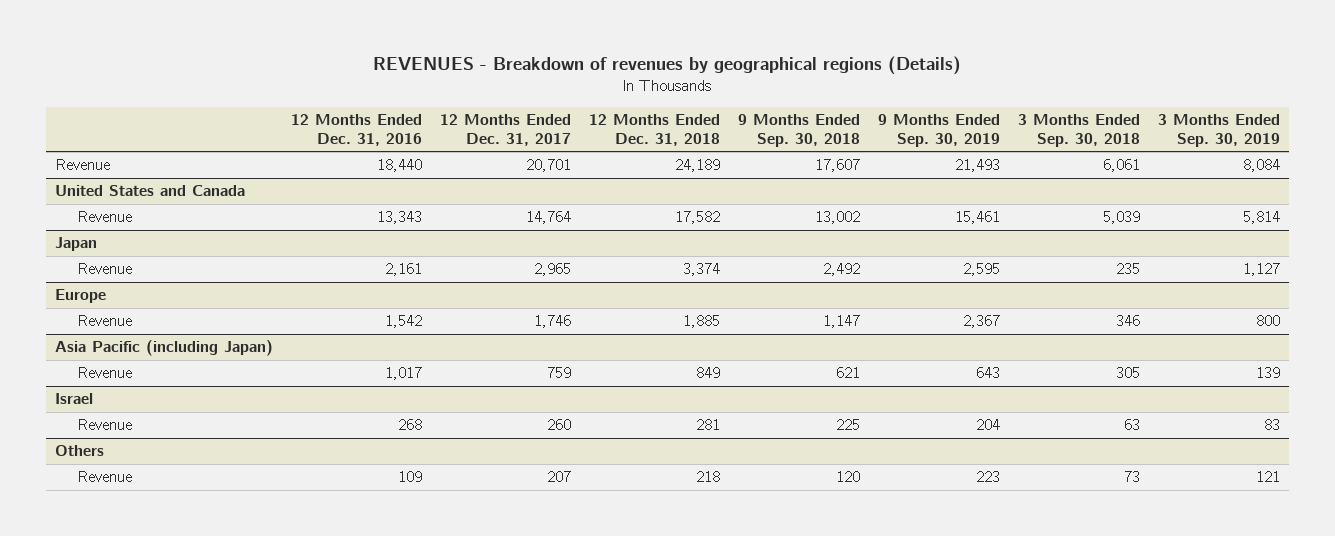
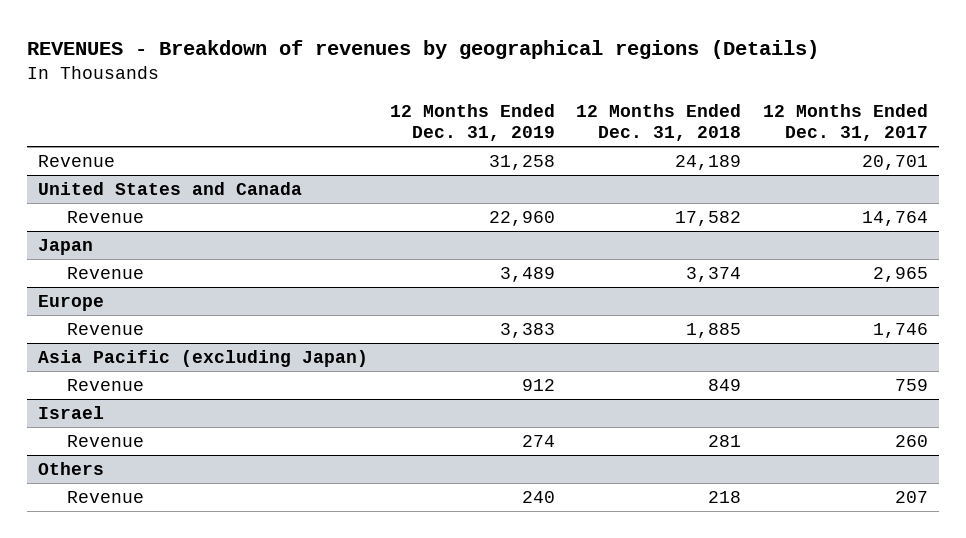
- | 12 Months Ended Dec. 31, 2016 | 12 Months Ended Dec. 31, 2017 | 12 Months Ended Dec. 31, 2018 | 9 Months Ended Sep. 30, 2018 | 9 Months Ended Sep. 30, 2019 | 3 Months Ended Sep. 30, 2018 | 3 Months Ended Sep. 30, 2019
+ | 12 Months Ended Dec. 31, 2019 | 12 Months Ended Dec. 31, 2018 | 12 Months Ended Dec. 31, 2017
- Asia Pacific (including Japan)
+ Asia Pacific (excluding Japan)

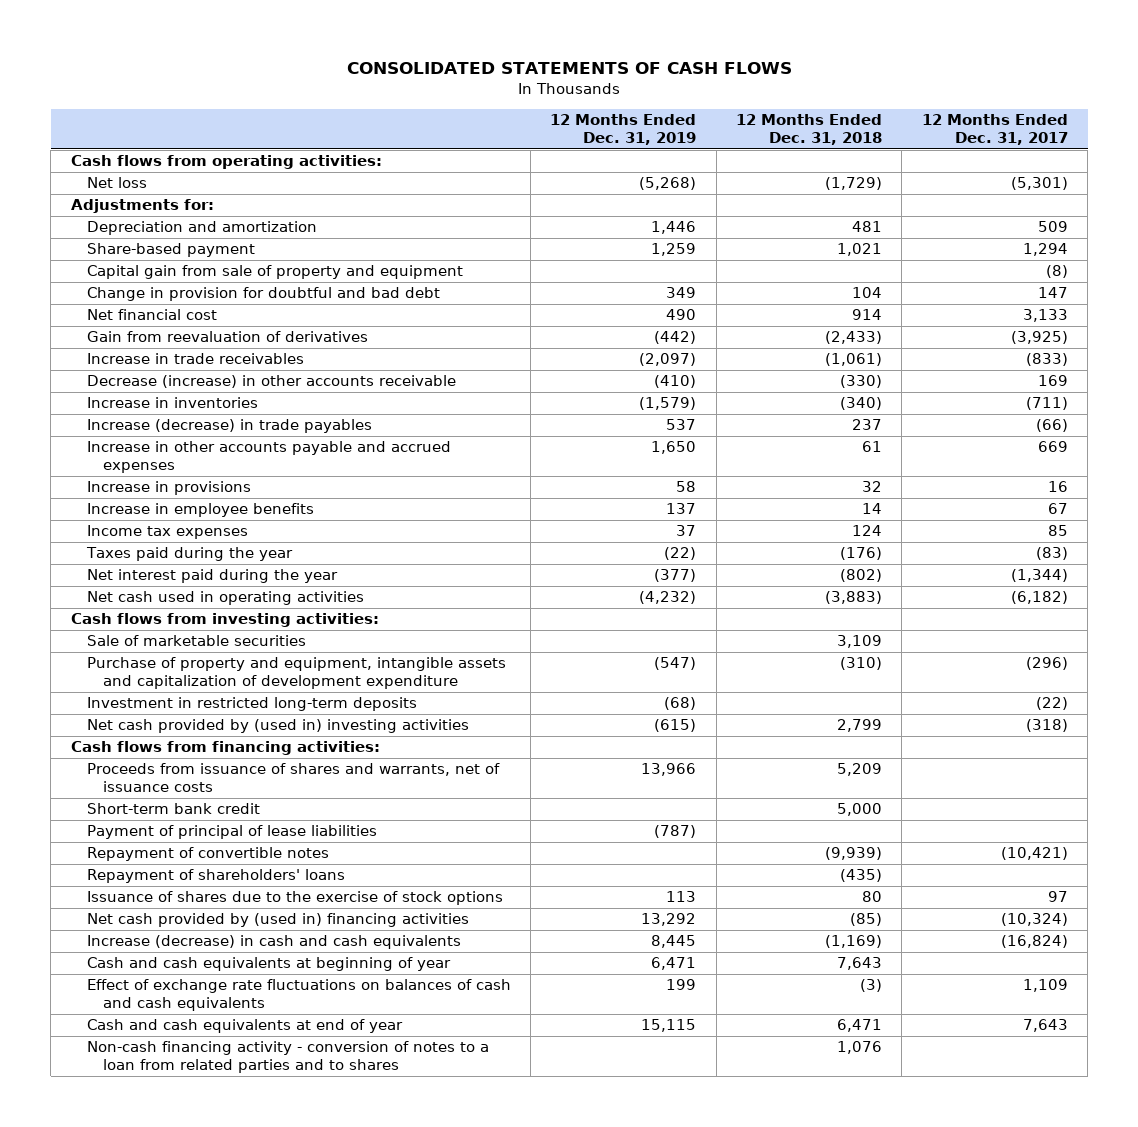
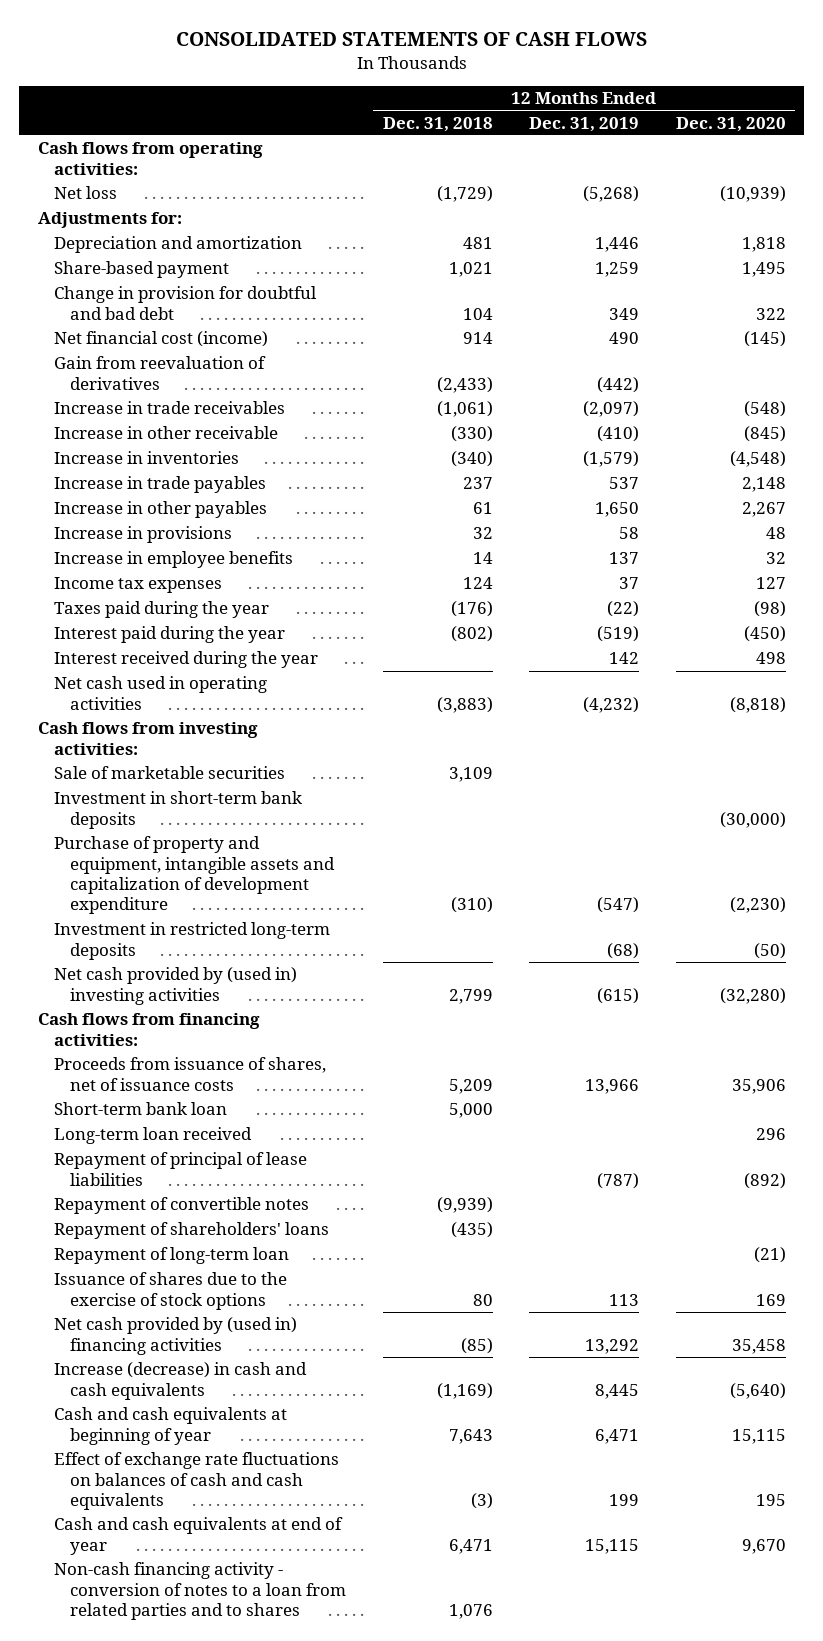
- | 12 Months Ended Dec. 31, 2019 | 12 Months Ended Dec. 31, 2018 | 12 Months Ended Dec. 31, 2017
+ | 12 Months Ended Dec. 31, 2018 | 12 Months Ended Dec. 31, 2019 | 12 Months Ended Dec. 31, 2020
- Capital gain from sale of property and equipment | | | (8)
- Net financial cost | 490 | 914 | 3,133
+ Net financial cost (income) | 914 | 490 | (145)
- Decrease (increase) in other accounts receivable | (410) | (330) | 169
+ Increase in other receivable | (330) | (410) | (845)
- Increase (decrease) in trade payables | 537 | 237 | (66)
- Increase in other accounts payable and accrued expenses | 1,650 | 61 | 669
+ Increase in trade payables | 237 | 537 | 2,148
+ Increase in other payables | 61 | 1,650 | 2,267
- Net interest paid during the year | (377) | (802) | (1,344)
+ Interest paid during the year | (802) | (519) | (450)
+ Interest received during the year | | 142 | 498
+ Investment in short-term bank deposits | | | (30,000)
- Proceeds from issuance of shares and warrants, net of issuance costs | 13,966 | 5,209 |
- Short-term bank credit | | 5,000 |
- Payment of principal of lease liabilities | (787) | |
+ Proceeds from issuance of shares, net of issuance costs | 5,209 | 13,966 | 35,906
+ Short-term bank loan | 5,000 | |
+ Long-term loan received | | | 296
+ Repayment of principal of lease liabilities | | (787) | (892)
+ Repayment of long-term loan | | | (21)

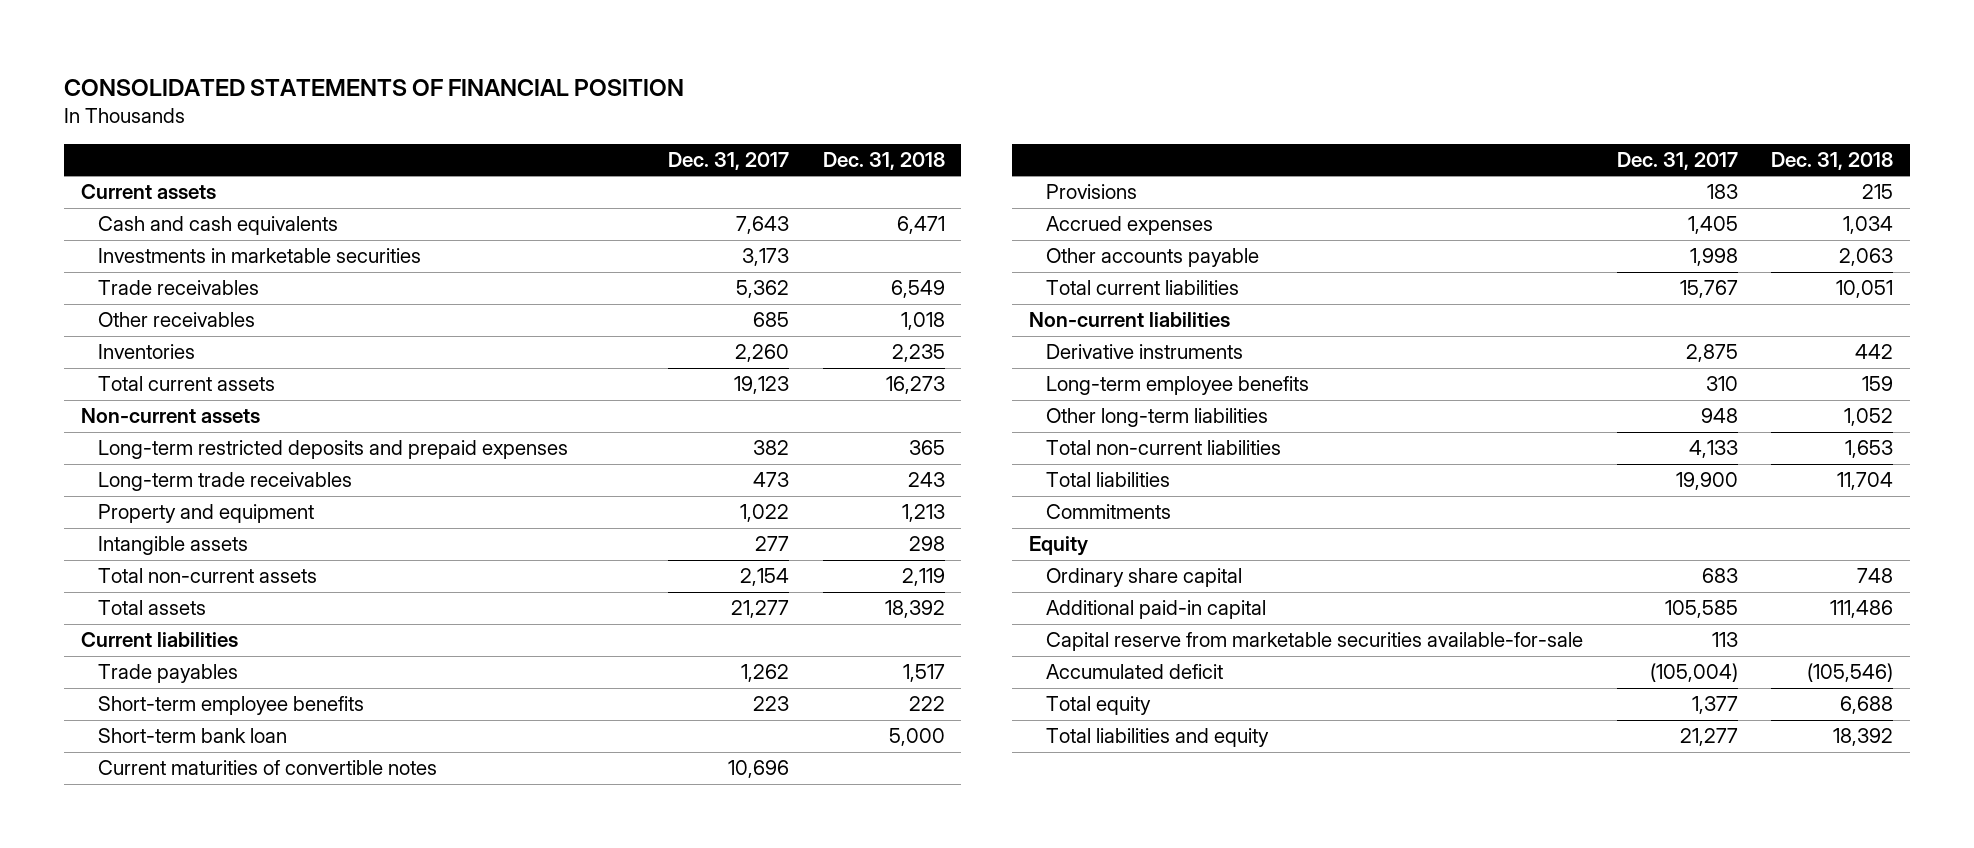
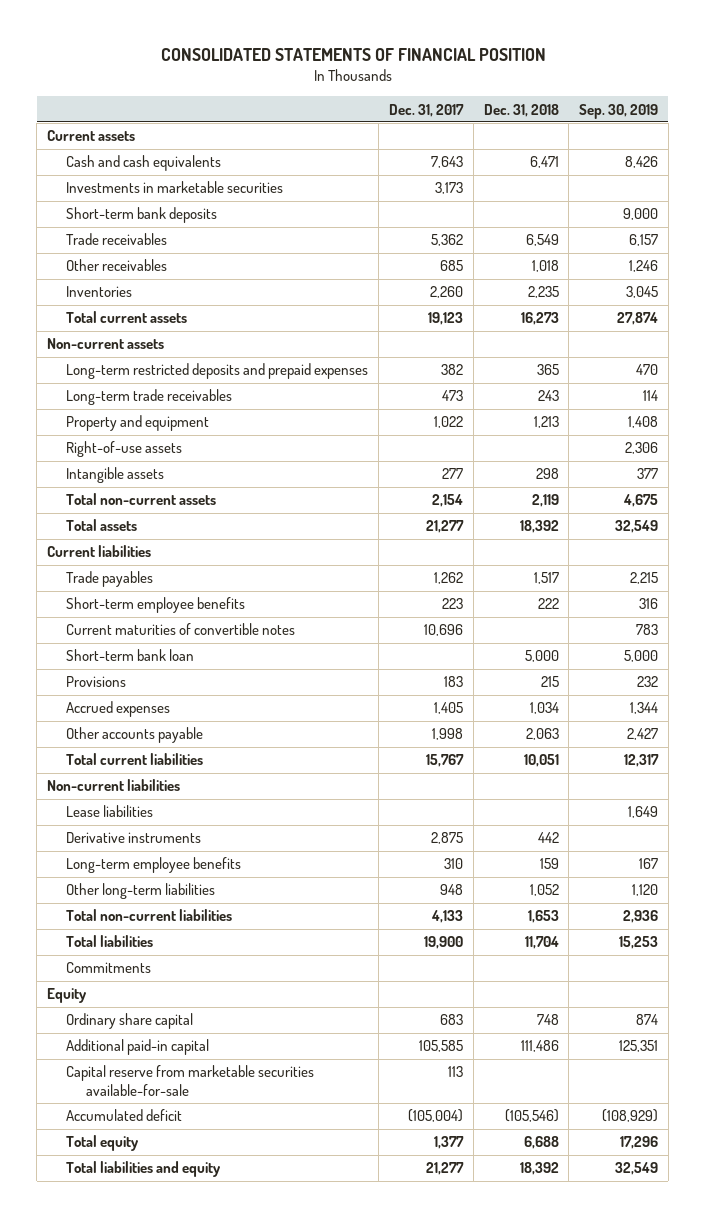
- | Dec. 31, 2017 | Dec. 31, 2018
+ | Dec. 31, 2017 | Dec. 31, 2018 | Sep. 30, 2019
+ Short-term bank deposits | | | 9,000
+ Right-of-use assets | | | 2,306
moved down: Short-term bank loan | | 5,000 | 5,000
+ Lease liabilities | | | 1,649

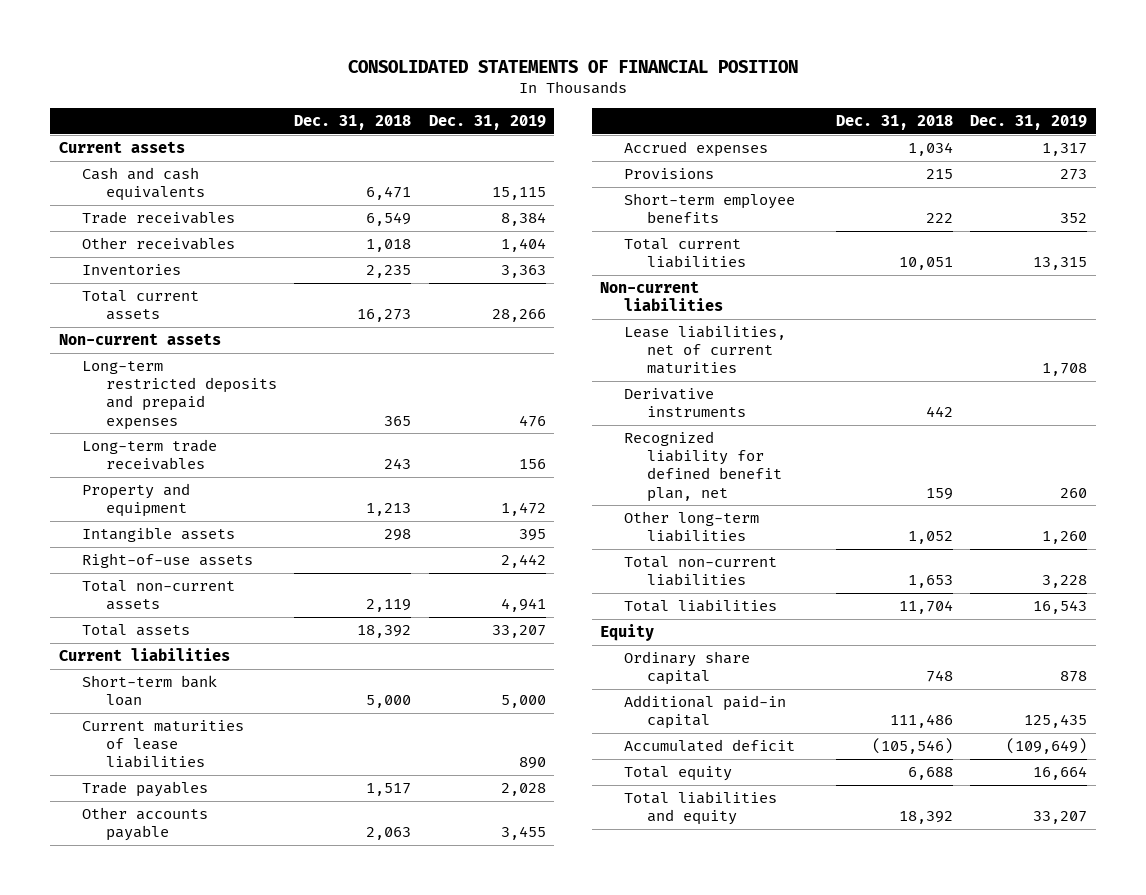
- | Dec. 31, 2017 | Dec. 31, 2018 | Sep. 30, 2019
+ | Dec. 31, 2018 | Dec. 31, 2019
- Investments in marketable securities | 3,173 | |
- Short-term bank deposits | | | 9,000
moved down: Right-of-use assets | | 2,442
- Current maturities of convertible notes | 10,696 | | 783
+ Current maturities of lease liabilities | | 890
moved down: Trade payables | 1,517 | 2,028
moved down: Accrued expenses | 1,034 | 1,317
moved down: Provisions | 215 | 273
moved down: Short-term employee benefits | 222 | 352
- Lease liabilities | | | 1,649
+ Lease liabilities, net of current maturities | | 1,708
- Long-term employee benefits | 310 | 159 | 167
+ Recognized liability for defined benefit plan, net | 159 | 260
- Commitments
- Capital reserve from marketable securities available-for-sale | 113 | |

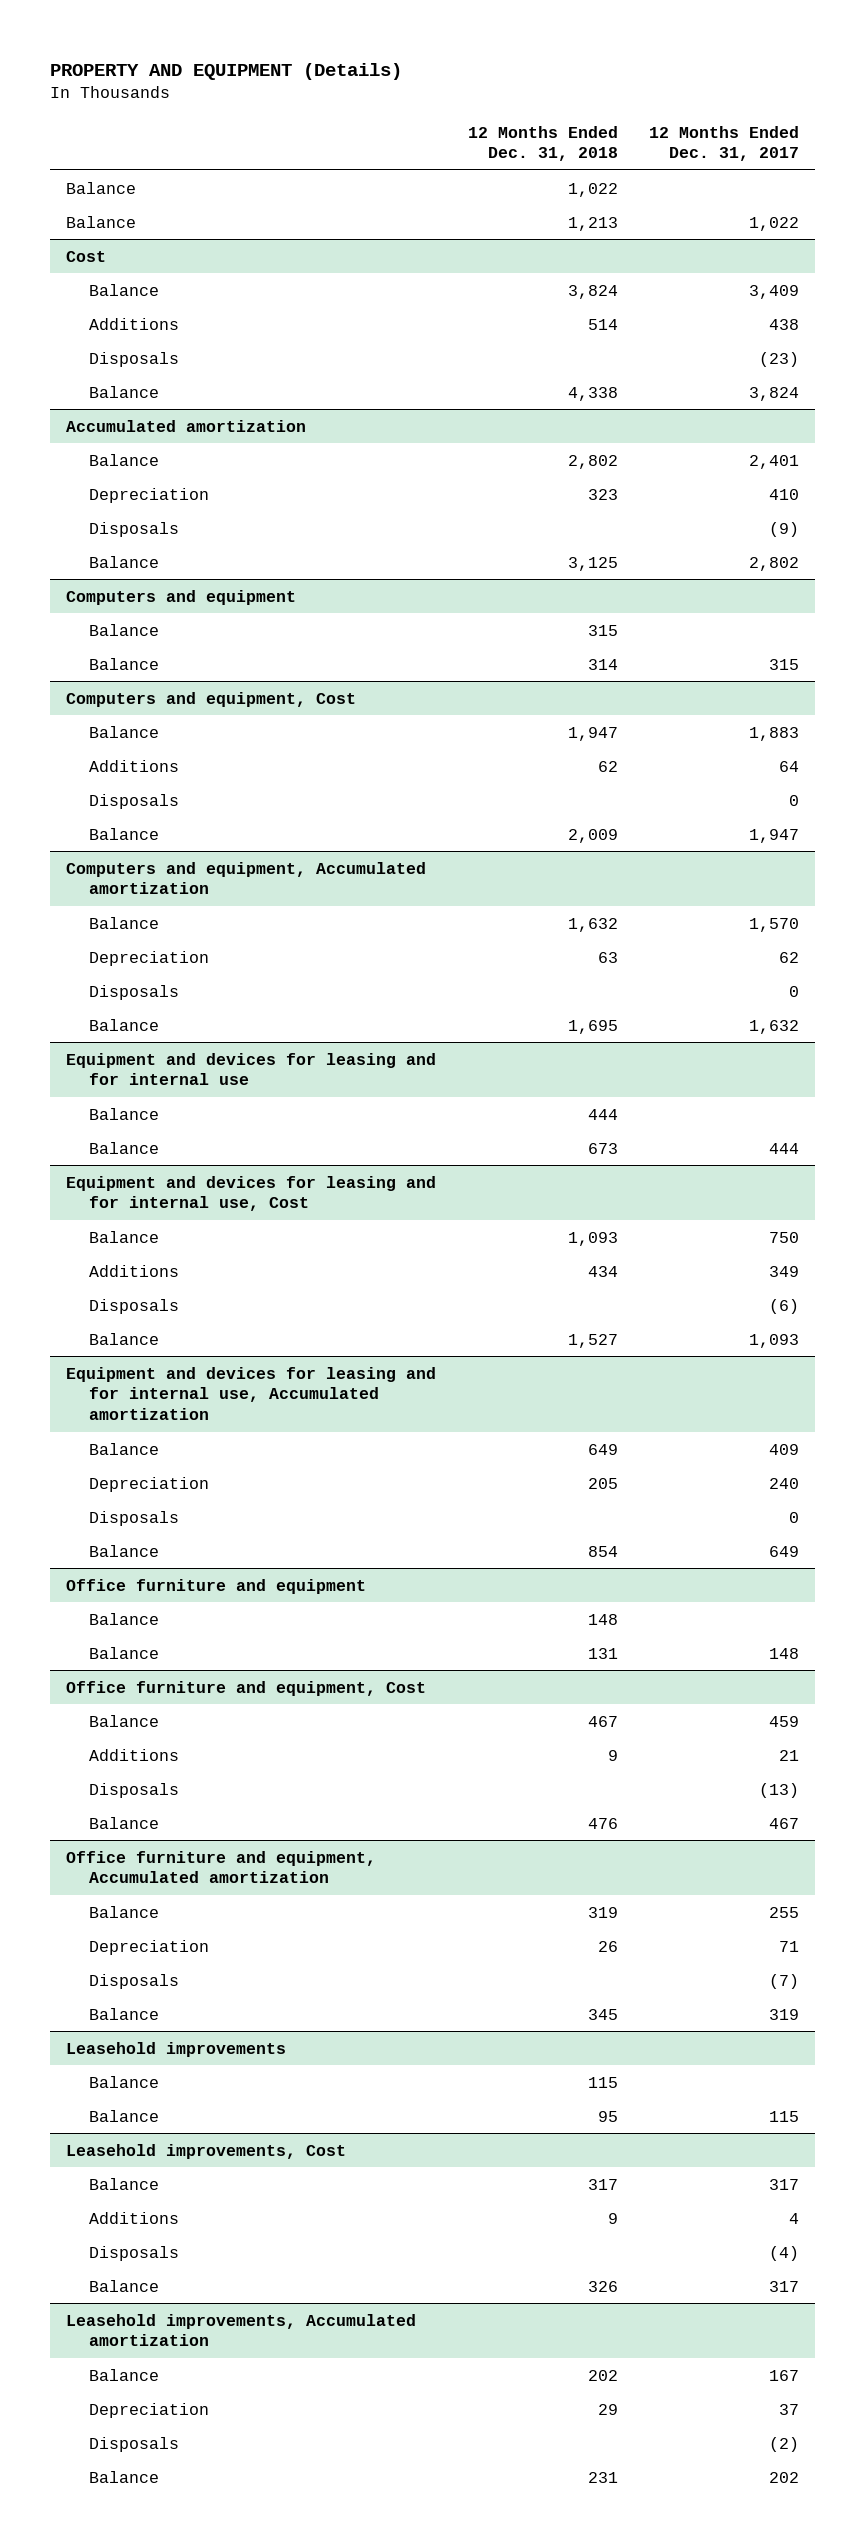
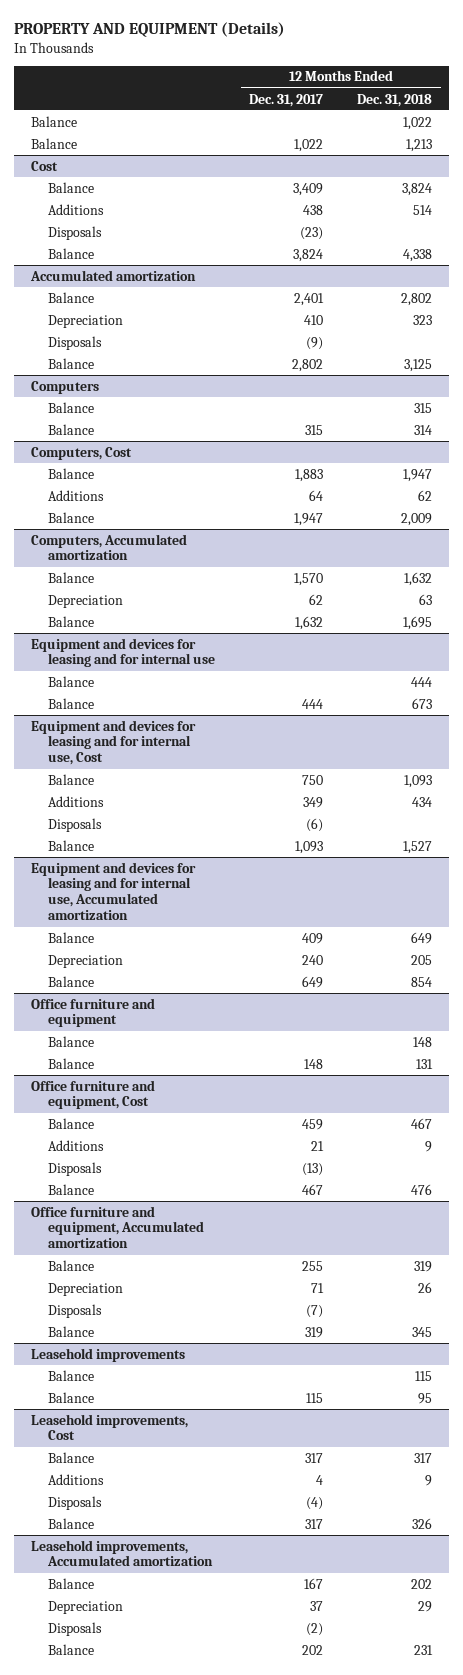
- | 12 Months Ended Dec. 31, 2018 | 12 Months Ended Dec. 31, 2017
+ | 12 Months Ended Dec. 31, 2017 | 12 Months Ended Dec. 31, 2018
- Computers and equipment
+ Computers
- Computers and equipment, Cost
+ Computers, Cost
- Disposals | | 0
- Computers and equipment, Accumulated amortization
+ Computers, Accumulated amortization
- Disposals | | 0
@ Equipment and devices for leasing and for internal use, Accumulated amortization
- Disposals | | 0

